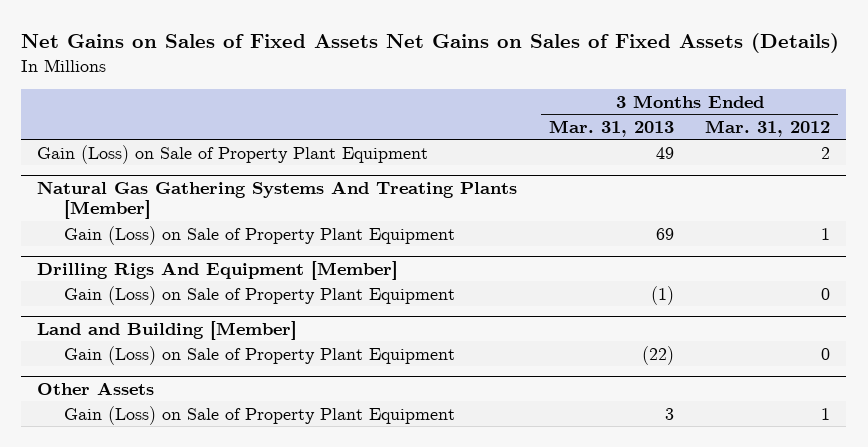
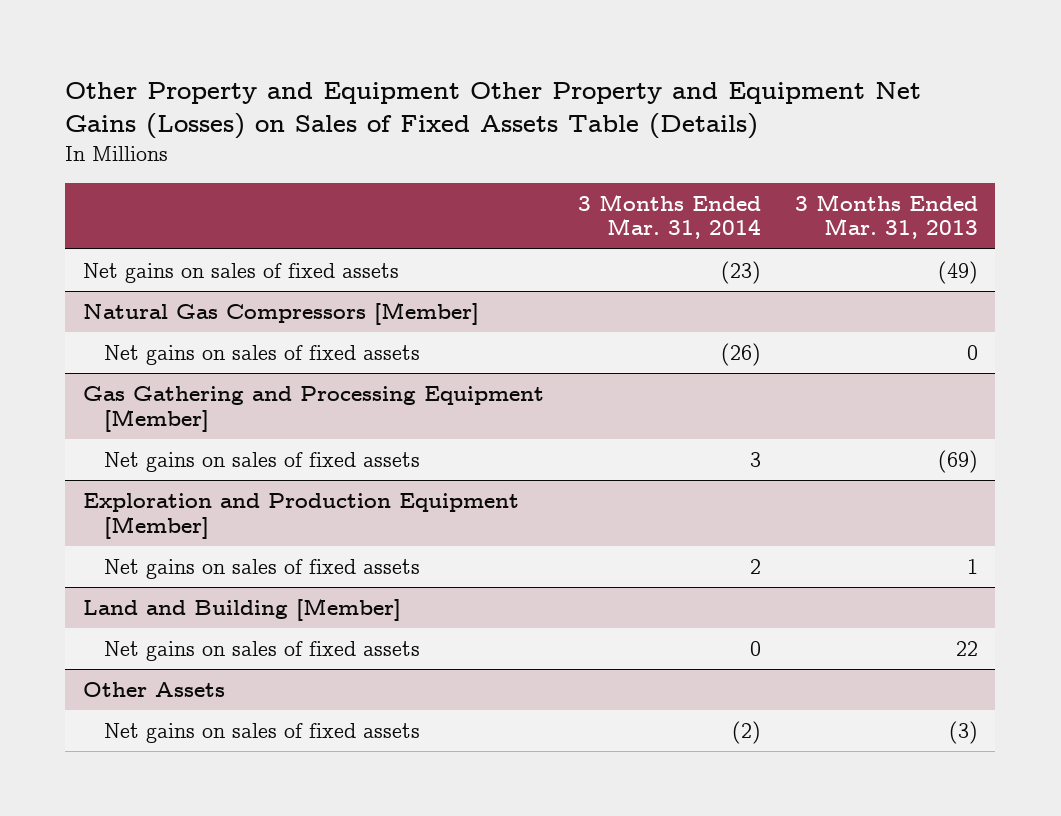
- Net Gains on Sales of Fixed Assets Net Gains on Sales of Fixed Assets (Details)
+ Other Property and Equipment Other Property and Equipment Net Gains (Losses) on Sales of Fixed Assets Table (Details)
- | 3 Months Ended Mar. 31, 2013 | 3 Months Ended Mar. 31, 2012
+ | 3 Months Ended Mar. 31, 2014 | 3 Months Ended Mar. 31, 2013
- Gain (Loss) on Sale of Property Plant Equipment | 49 | 2
- Natural Gas Gathering Systems And Treating Plants [Member]
- Gain (Loss) on Sale of Property Plant Equipment | 69 | 1
- Drilling Rigs And Equipment [Member]
- Gain (Loss) on Sale of Property Plant Equipment | (1) | 0
+ Net gains on sales of fixed assets | (23) | (49)
+ Natural Gas Compressors [Member]
+ Net gains on sales of fixed assets | (26) | 0
+ Gas Gathering and Processing Equipment [Member]
+ Net gains on sales of fixed assets | 3 | (69)
+ Exploration and Production Equipment [Member]
+ Net gains on sales of fixed assets | 2 | 1
@ Land and Building [Member]
- Gain (Loss) on Sale of Property Plant Equipment | (22) | 0
+ Net gains on sales of fixed assets | 0 | 22
@ Other Assets
- Gain (Loss) on Sale of Property Plant Equipment | 3 | 1
+ Net gains on sales of fixed assets | (2) | (3)

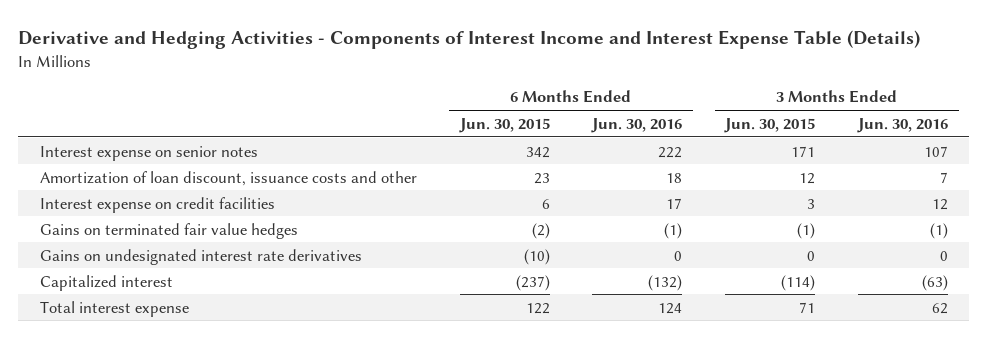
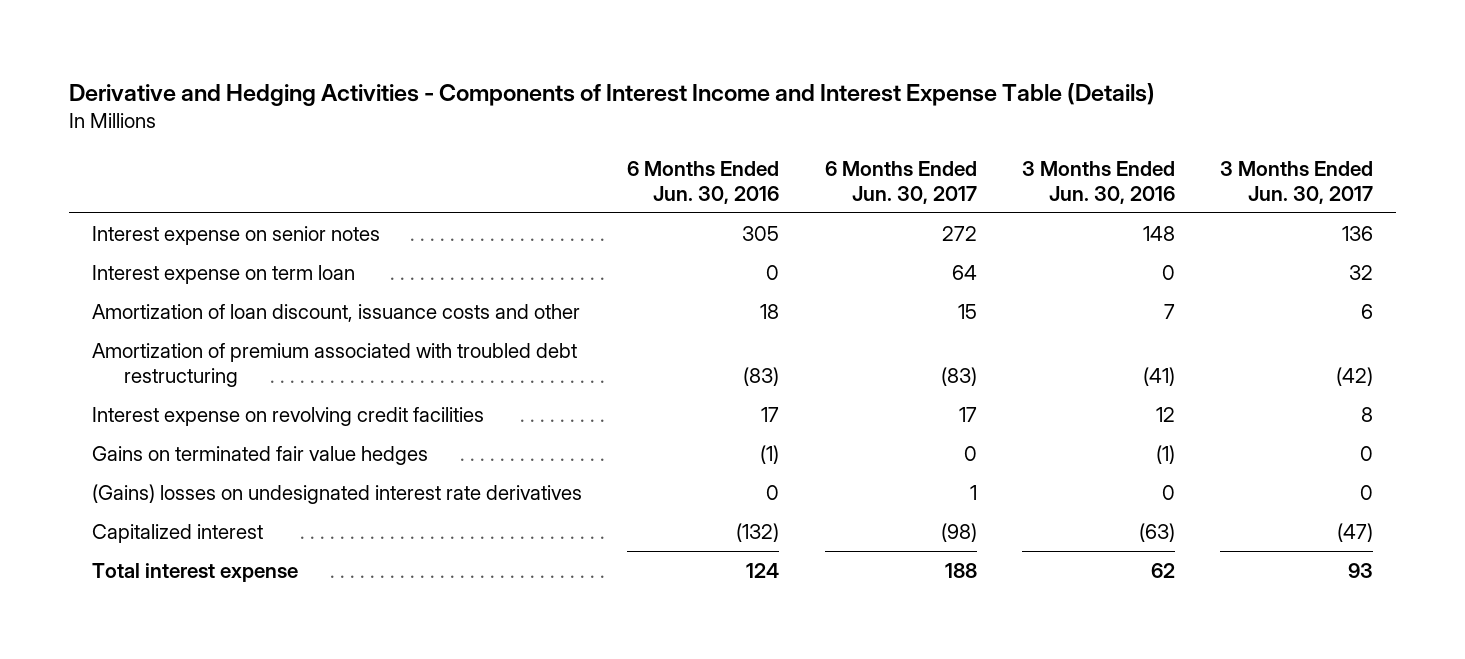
- | 6 Months Ended Jun. 30, 2015 | 6 Months Ended Jun. 30, 2016 | 3 Months Ended Jun. 30, 2015 | 3 Months Ended Jun. 30, 2016
+ | 6 Months Ended Jun. 30, 2016 | 6 Months Ended Jun. 30, 2017 | 3 Months Ended Jun. 30, 2016 | 3 Months Ended Jun. 30, 2017
- Interest expense on senior notes | 342 | 222 | 171 | 107
+ Interest expense on senior notes | 305 | 272 | 148 | 136
+ Interest expense on term loan | 0 | 64 | 0 | 32
- Interest expense on credit facilities | 6 | 17 | 3 | 12
+ Amortization of premium associated with troubled debt restructuring | (83) | (83) | (41) | (42)
+ Interest expense on revolving credit facilities | 17 | 17 | 12 | 8
- Gains on undesignated interest rate derivatives | (10) | 0 | 0 | 0
+ (Gains) losses on undesignated interest rate derivatives | 0 | 1 | 0 | 0

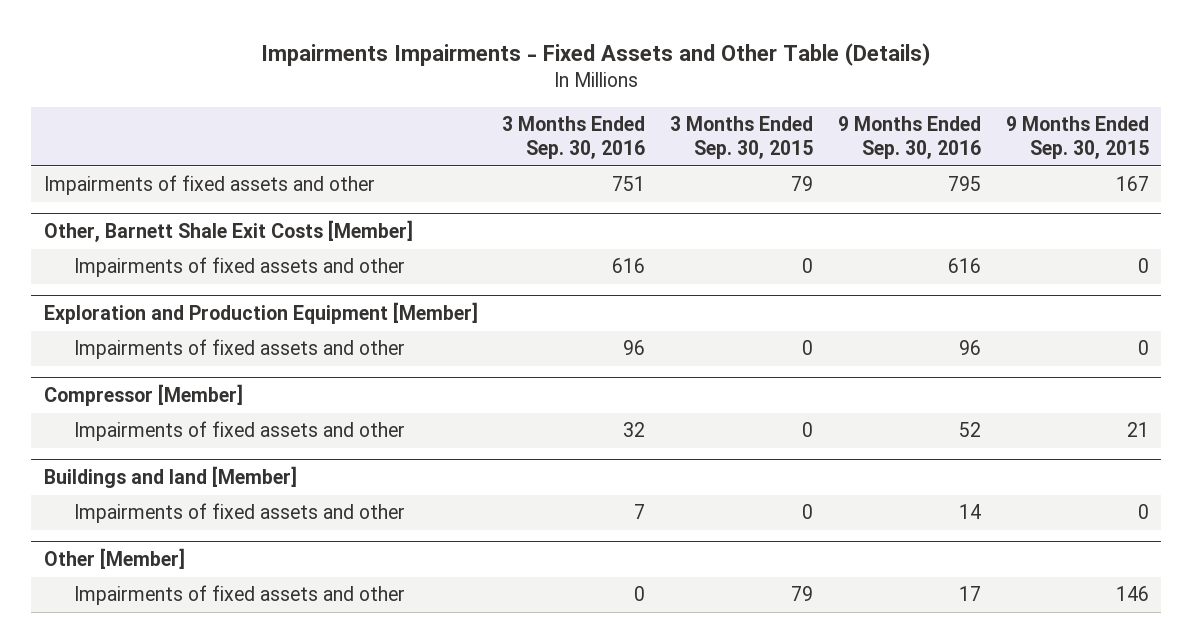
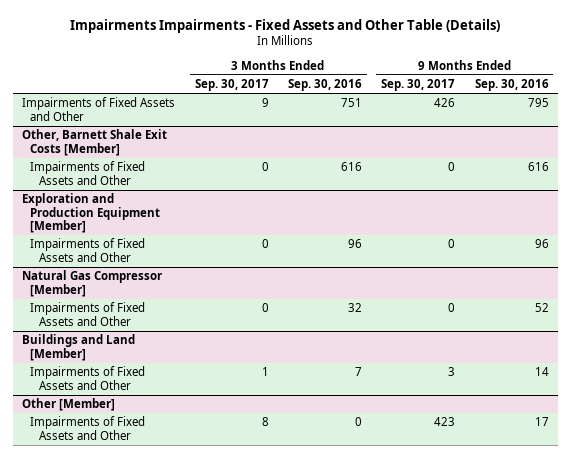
- | 3 Months Ended Sep. 30, 2016 | 3 Months Ended Sep. 30, 2015 | 9 Months Ended Sep. 30, 2016 | 9 Months Ended Sep. 30, 2015
+ | 3 Months Ended Sep. 30, 2017 | 3 Months Ended Sep. 30, 2016 | 9 Months Ended Sep. 30, 2017 | 9 Months Ended Sep. 30, 2016
- Impairments of fixed assets and other | 751 | 79 | 795 | 167
+ Impairments of Fixed Assets and Other | 9 | 751 | 426 | 795
@ Other, Barnett Shale Exit Costs [Member]
- Impairments of fixed assets and other | 616 | 0 | 616 | 0
+ Impairments of Fixed Assets and Other | 0 | 616 | 0 | 616
@ Exploration and Production Equipment [Member]
- Impairments of fixed assets and other | 96 | 0 | 96 | 0
- Compressor [Member]
- Impairments of fixed assets and other | 32 | 0 | 52 | 21
- Buildings and land [Member]
- Impairments of fixed assets and other | 7 | 0 | 14 | 0
@ Exploration and Production Equipment [Member]
+ Impairments of Fixed Assets and Other | 0 | 96 | 0 | 96
+ Natural Gas Compressor [Member]
+ Impairments of Fixed Assets and Other | 0 | 32 | 0 | 52
+ Buildings and Land [Member]
+ Impairments of Fixed Assets and Other | 1 | 7 | 3 | 14
@ Other [Member]
- Impairments of fixed assets and other | 0 | 79 | 17 | 146
+ Impairments of Fixed Assets and Other | 8 | 0 | 423 | 17

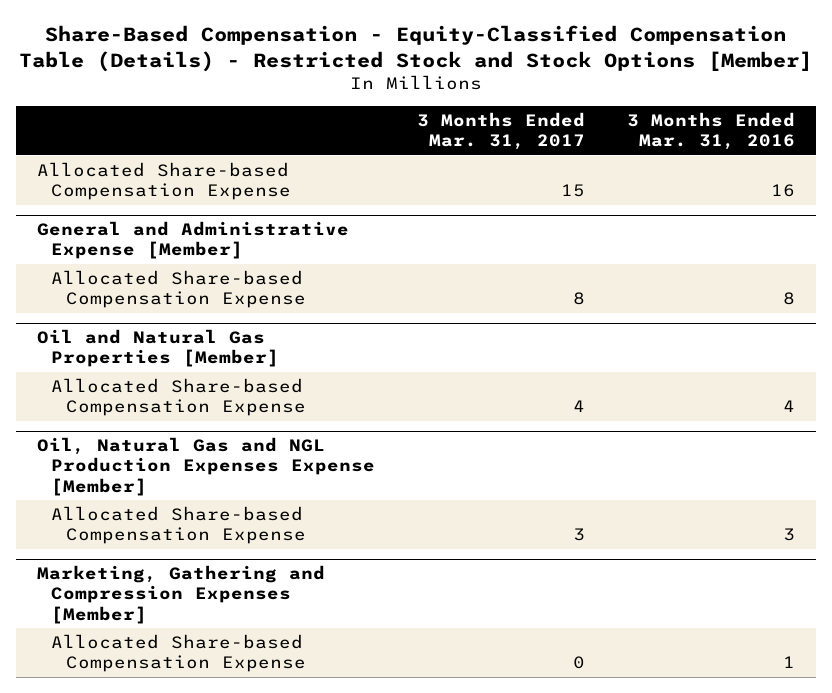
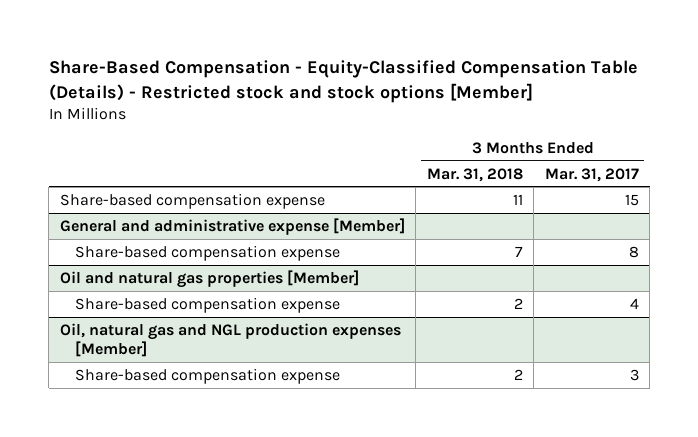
- Share-Based Compensation - Equity-Classified Compensation Table (Details) - Restricted Stock and Stock Options [Member]
+ Share-Based Compensation - Equity-Classified Compensation Table (Details) - Restricted stock and stock options [Member]
- | 3 Months Ended Mar. 31, 2017 | 3 Months Ended Mar. 31, 2016
+ | 3 Months Ended Mar. 31, 2018 | 3 Months Ended Mar. 31, 2017
- Allocated Share-based Compensation Expense | 15 | 16
- General and Administrative Expense [Member]
- Allocated Share-based Compensation Expense | 8 | 8
- Oil and Natural Gas Properties [Member]
- Allocated Share-based Compensation Expense | 4 | 4
- Oil, Natural Gas and NGL Production Expenses Expense [Member]
- Allocated Share-based Compensation Expense | 3 | 3
- Marketing, Gathering and Compression Expenses [Member]
- Allocated Share-based Compensation Expense | 0 | 1
+ Share-based compensation expense | 11 | 15
+ General and administrative expense [Member]
+ Share-based compensation expense | 7 | 8
+ Oil and natural gas properties [Member]
+ Share-based compensation expense | 2 | 4
+ Oil, natural gas and NGL production expenses [Member]
+ Share-based compensation expense | 2 | 3

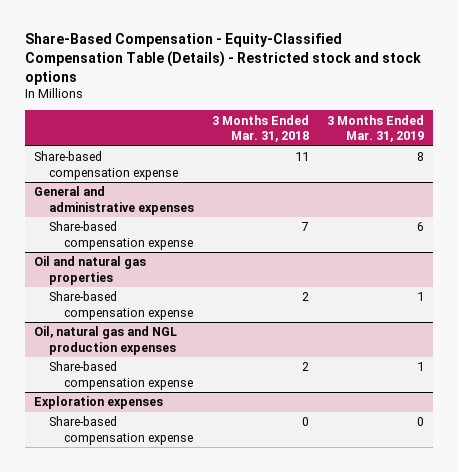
- Share-Based Compensation - Equity-Classified Compensation Table (Details) - Restricted stock and stock options [Member]
+ Share-Based Compensation - Equity-Classified Compensation Table (Details) - Restricted stock and stock options
- | 3 Months Ended Mar. 31, 2018 | 3 Months Ended Mar. 31, 2017
+ | 3 Months Ended Mar. 31, 2018 | 3 Months Ended Mar. 31, 2019
- General and administrative expense [Member]
+ General and administrative expenses
- Oil and natural gas properties [Member]
+ Oil and natural gas properties
- Oil, natural gas and NGL production expenses [Member]
+ Oil, natural gas and NGL production expenses
+ Exploration expenses
+ Share-based compensation expense | 0 | 0

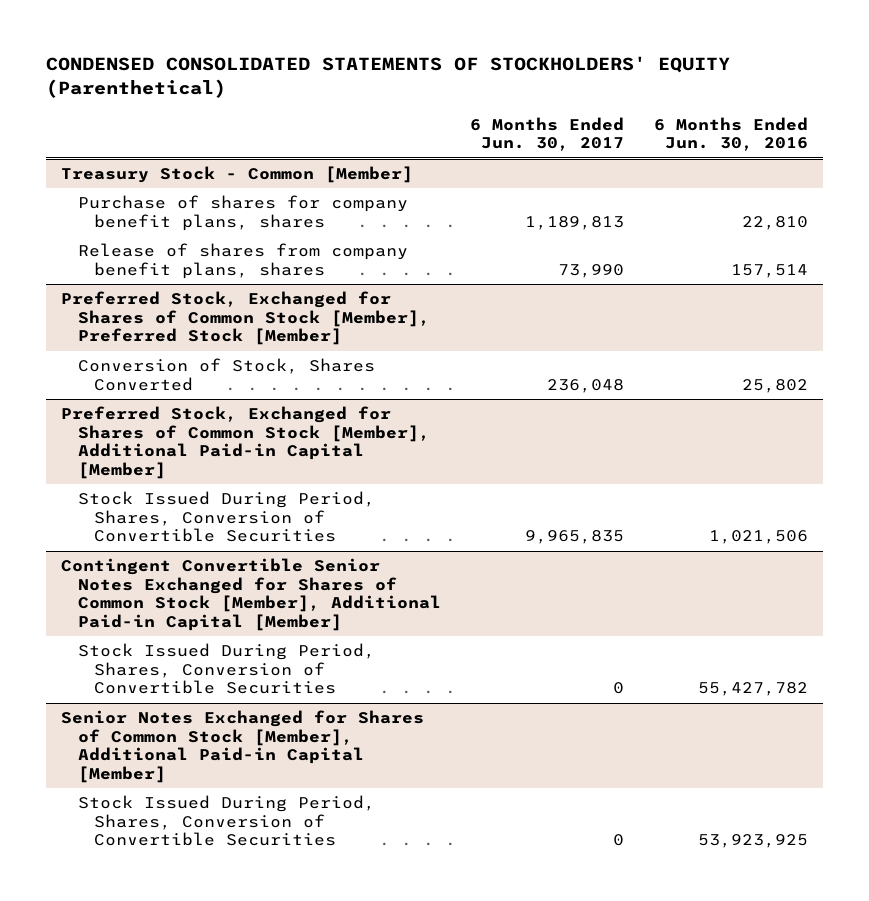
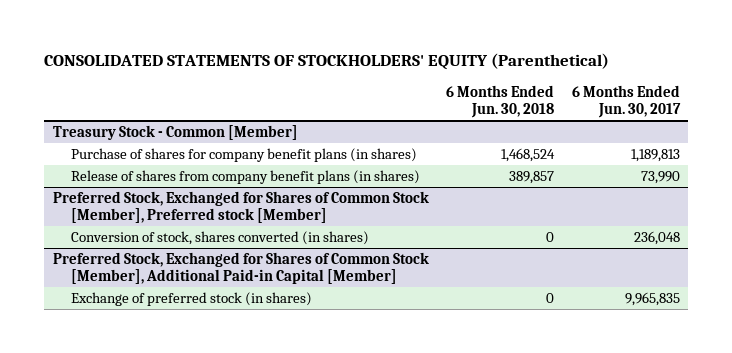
- CONDENSED CONSOLIDATED STATEMENTS OF STOCKHOLDERS' EQUITY (Parenthetical)
+ CONSOLIDATED STATEMENTS OF STOCKHOLDERS' EQUITY (Parenthetical)
- | 6 Months Ended Jun. 30, 2017 | 6 Months Ended Jun. 30, 2016
+ | 6 Months Ended Jun. 30, 2018 | 6 Months Ended Jun. 30, 2017
@ Treasury Stock - Common [Member]
- Purchase of shares for company benefit plans, shares | 1,189,813 | 22,810
- Release of shares from company benefit plans, shares | 73,990 | 157,514
- Preferred Stock, Exchanged for Shares of Common Stock [Member], Preferred Stock [Member]
- Conversion of Stock, Shares Converted | 236,048 | 25,802
@ Treasury Stock - Common [Member]
+ Purchase of shares for company benefit plans (in shares) | 1,468,524 | 1,189,813
+ Release of shares from company benefit plans (in shares) | 389,857 | 73,990
+ Preferred Stock, Exchanged for Shares of Common Stock [Member], Preferred stock [Member]
+ Conversion of stock, shares converted (in shares) | 0 | 236,048
@ Preferred Stock, Exchanged for Shares of Common Stock [Member], Additional Paid-in Capital [Member]
- Stock Issued During Period, Shares, Conversion of Convertible Securities | 9,965,835 | 1,021,506
- Contingent Convertible Senior Notes Exchanged for Shares of Common Stock [Member], Additional Paid-in Capital [Member]
- Stock Issued During Period, Shares, Conversion of Convertible Securities | 0 | 55,427,782
- Senior Notes Exchanged for Shares of Common Stock [Member], Additional Paid-in Capital [Member]
- Stock Issued During Period, Shares, Conversion of Convertible Securities | 0 | 53,923,925
@ Preferred Stock, Exchanged for Shares of Common Stock [Member], Additional Paid-in Capital [Member]
+ Exchange of preferred stock (in shares) | 0 | 9,965,835

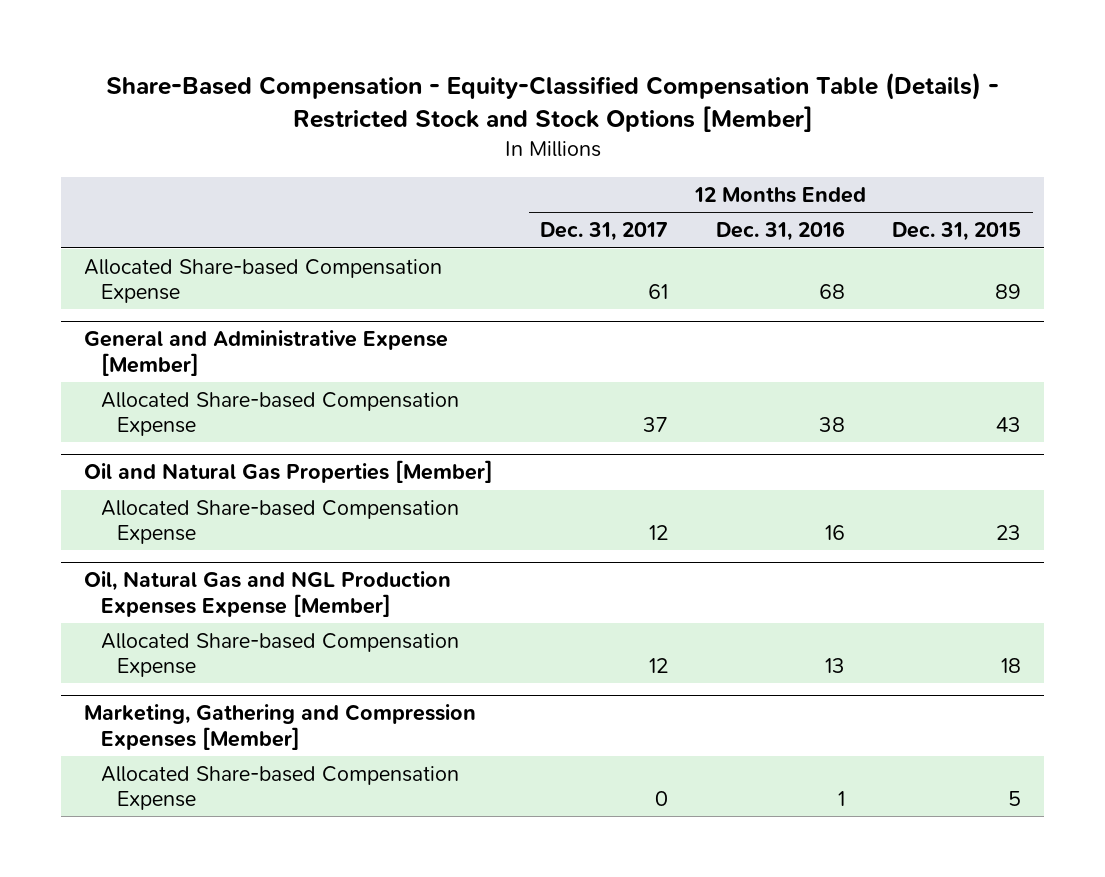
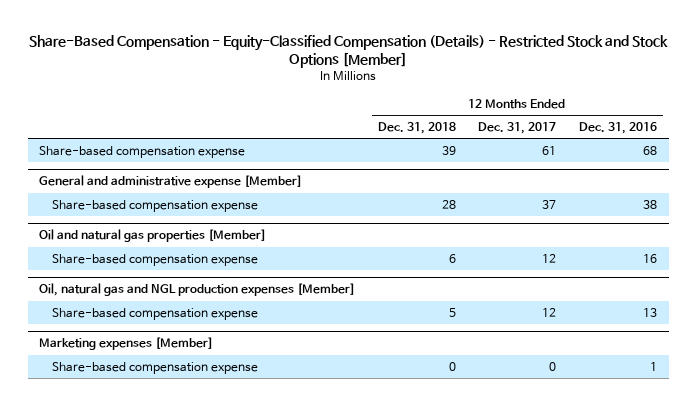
- Share-Based Compensation - Equity-Classified Compensation Table (Details) - Restricted Stock and Stock Options [Member]
+ Share-Based Compensation - Equity-Classified Compensation (Details) - Restricted Stock and Stock Options [Member]
- | 12 Months Ended Dec. 31, 2017 | 12 Months Ended Dec. 31, 2016 | 12 Months Ended Dec. 31, 2015
+ | 12 Months Ended Dec. 31, 2018 | 12 Months Ended Dec. 31, 2017 | 12 Months Ended Dec. 31, 2016
- Allocated Share-based Compensation Expense | 61 | 68 | 89
- General and Administrative Expense [Member]
- Allocated Share-based Compensation Expense | 37 | 38 | 43
- Oil and Natural Gas Properties [Member]
- Allocated Share-based Compensation Expense | 12 | 16 | 23
- Oil, Natural Gas and NGL Production Expenses Expense [Member]
- Allocated Share-based Compensation Expense | 12 | 13 | 18
- Marketing, Gathering and Compression Expenses [Member]
- Allocated Share-based Compensation Expense | 0 | 1 | 5
+ Share-based compensation expense | 39 | 61 | 68
+ General and administrative expense [Member]
+ Share-based compensation expense | 28 | 37 | 38
+ Oil and natural gas properties [Member]
+ Share-based compensation expense | 6 | 12 | 16
+ Oil, natural gas and NGL production expenses [Member]
+ Share-based compensation expense | 5 | 12 | 13
+ Marketing expenses [Member]
+ Share-based compensation expense | 0 | 0 | 1

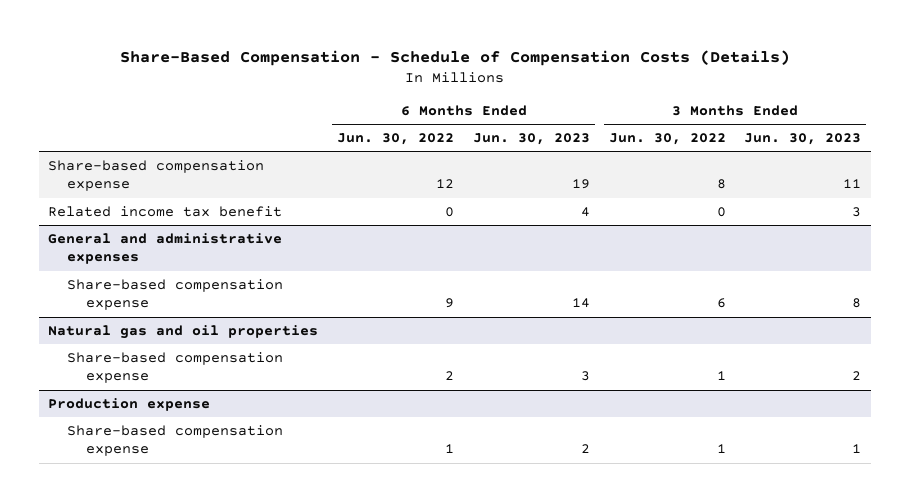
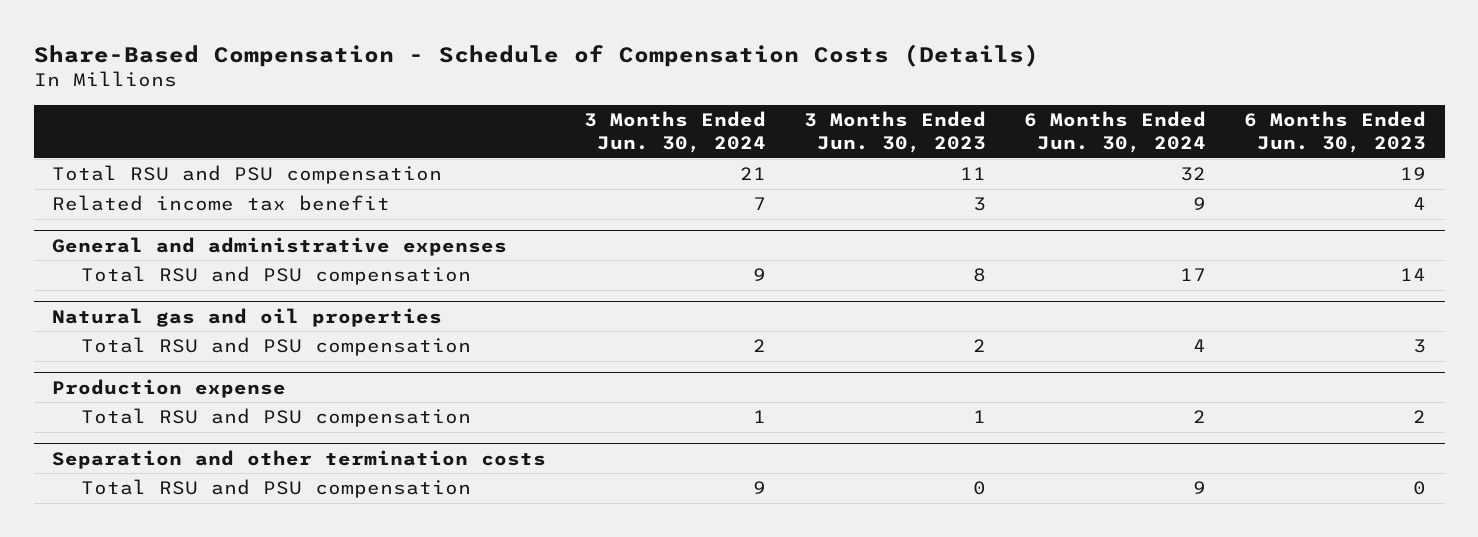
- | 6 Months Ended Jun. 30, 2022 | 6 Months Ended Jun. 30, 2023 | 3 Months Ended Jun. 30, 2022 | 3 Months Ended Jun. 30, 2023
+ | 3 Months Ended Jun. 30, 2024 | 3 Months Ended Jun. 30, 2023 | 6 Months Ended Jun. 30, 2024 | 6 Months Ended Jun. 30, 2023
- Share-based compensation expense | 12 | 19 | 8 | 11
+ Total RSU and PSU compensation | 21 | 11 | 32 | 19
@ General and administrative expenses
- Share-based compensation expense | 9 | 14 | 6 | 8
+ Total RSU and PSU compensation | 9 | 8 | 17 | 14
@ Natural gas and oil properties
- Share-based compensation expense | 2 | 3 | 1 | 2
+ Total RSU and PSU compensation | 2 | 2 | 4 | 3
@ Production expense
- Share-based compensation expense | 1 | 2 | 1 | 1
+ Total RSU and PSU compensation | 1 | 1 | 2 | 2
+ Separation and other termination costs
+ Total RSU and PSU compensation | 9 | 0 | 9 | 0

